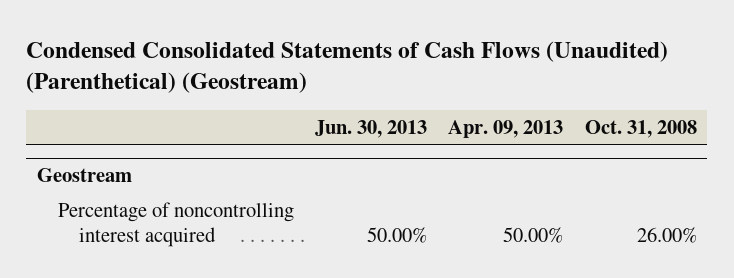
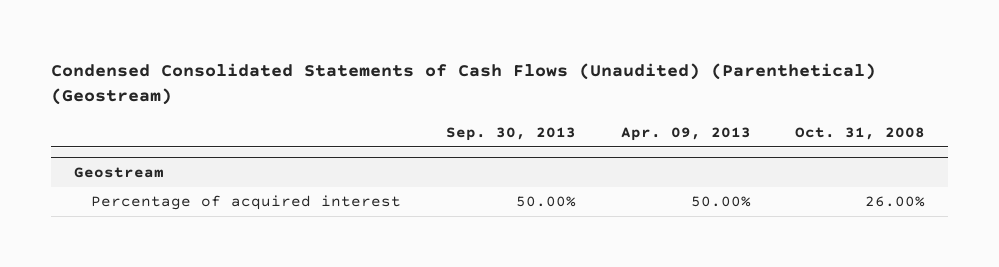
- | Jun. 30, 2013 | Apr. 09, 2013 | Oct. 31, 2008
+ | Sep. 30, 2013 | Apr. 09, 2013 | Oct. 31, 2008
@ Geostream
- Percentage of noncontrolling interest acquired | 50.00% | 50.00% | 26.00%
+ Percentage of acquired interest | 50.00% | 50.00% | 26.00%

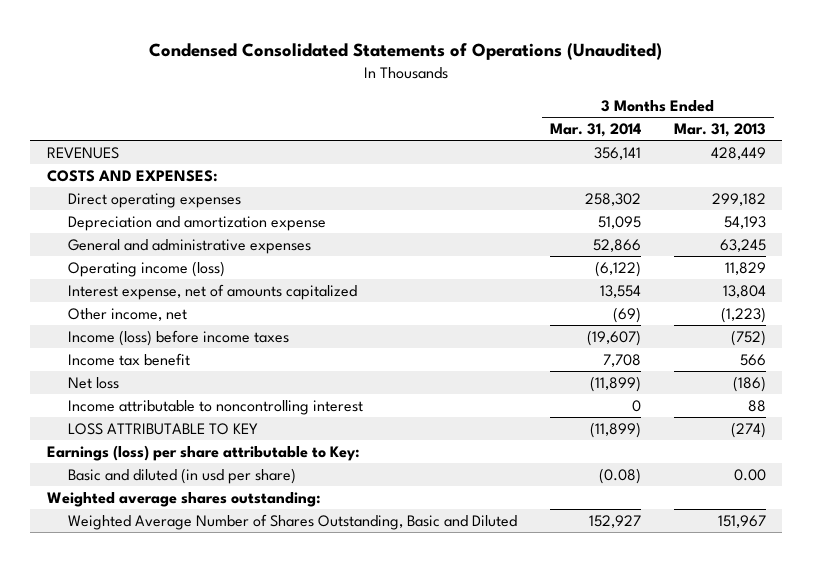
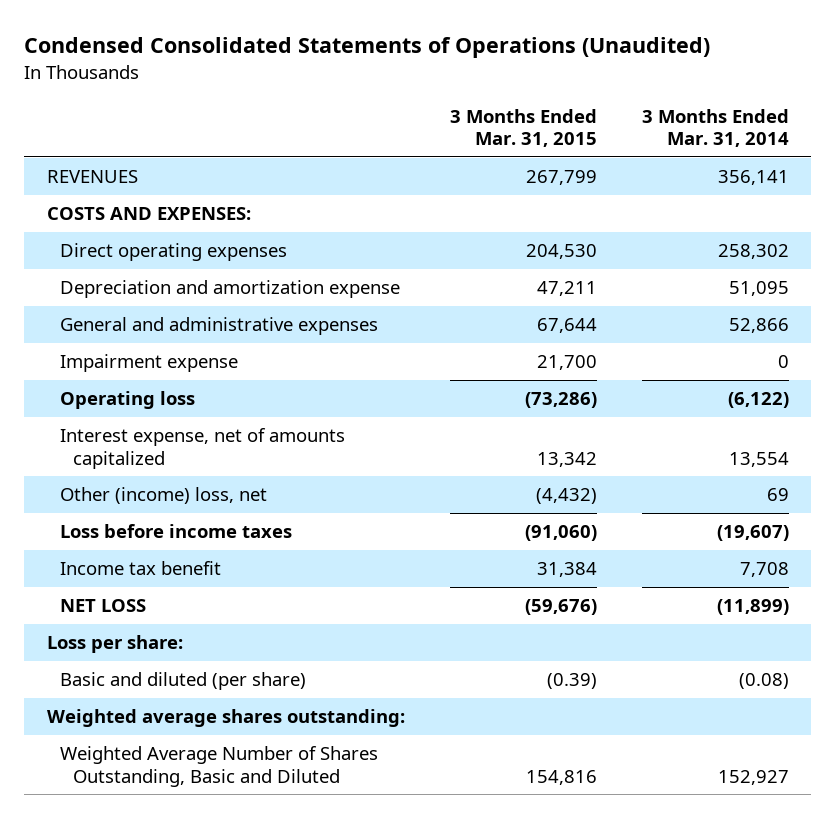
- | 3 Months Ended Mar. 31, 2014 | 3 Months Ended Mar. 31, 2013
+ | 3 Months Ended Mar. 31, 2015 | 3 Months Ended Mar. 31, 2014
- Operating income (loss) | (6,122) | 11,829
+ Impairment expense | 21,700 | 0
+ Operating loss | (73,286) | (6,122)
- Other income, net | (69) | (1,223)
- Income (loss) before income taxes | (19,607) | (752)
+ Other (income) loss, net | (4,432) | 69
+ Loss before income taxes | (91,060) | (19,607)
- Net loss | (11,899) | (186)
- Income attributable to noncontrolling interest | 0 | 88
- LOSS ATTRIBUTABLE TO KEY | (11,899) | (274)
- Earnings (loss) per share attributable to Key:
- Basic and diluted (in usd per share) | (0.08) | 0.00
+ NET LOSS | (59,676) | (11,899)
+ Loss per share:
+ Basic and diluted (per share) | (0.39) | (0.08)

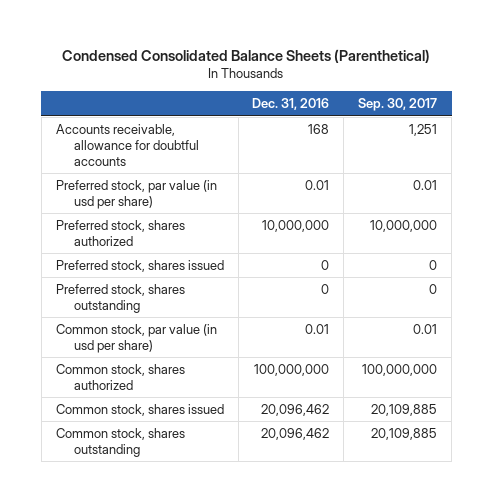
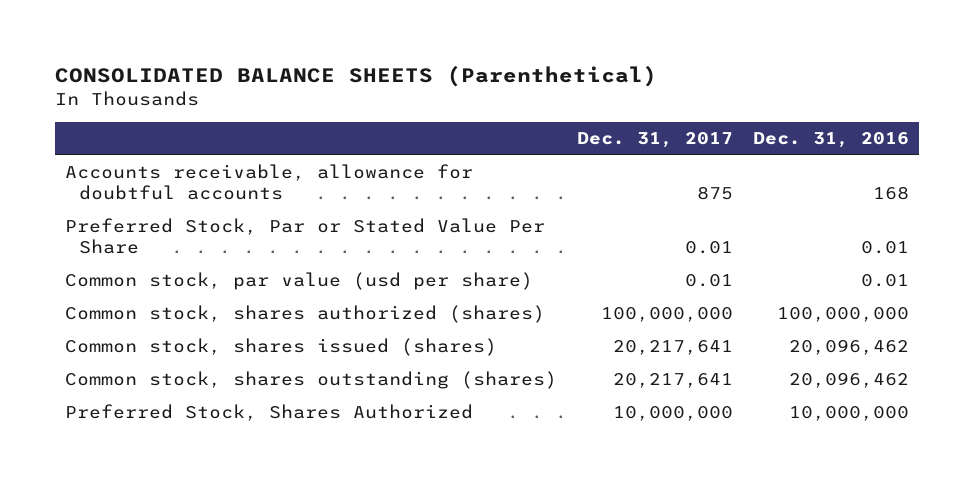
- Condensed Consolidated Balance Sheets (Parenthetical)
+ CONSOLIDATED BALANCE SHEETS (Parenthetical)
- | Dec. 31, 2016 | Sep. 30, 2017
+ | Dec. 31, 2017 | Dec. 31, 2016
- Preferred stock, par value (in usd per share) | 0.01 | 0.01
- Preferred stock, shares authorized | 10,000,000 | 10,000,000
- Preferred stock, shares issued | 0 | 0
- Preferred stock, shares outstanding | 0 | 0
- Common stock, par value (in usd per share) | 0.01 | 0.01
- Common stock, shares authorized | 100,000,000 | 100,000,000
- Common stock, shares issued | 20,096,462 | 20,109,885
- Common stock, shares outstanding | 20,096,462 | 20,109,885
+ Preferred Stock, Par or Stated Value Per Share | 0.01 | 0.01
+ Common stock, par value (usd per share) | 0.01 | 0.01
+ Common stock, shares authorized (shares) | 100,000,000 | 100,000,000
+ Common stock, shares issued (shares) | 20,217,641 | 20,096,462
+ Common stock, shares outstanding (shares) | 20,217,641 | 20,096,462
+ Preferred Stock, Shares Authorized | 10,000,000 | 10,000,000

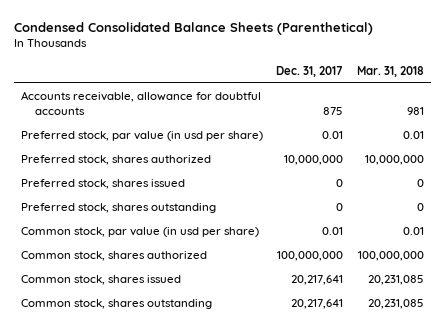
- CONSOLIDATED BALANCE SHEETS (Parenthetical)
+ Condensed Consolidated Balance Sheets (Parenthetical)
- | Dec. 31, 2017 | Dec. 31, 2016
+ | Dec. 31, 2017 | Mar. 31, 2018
- Preferred Stock, Par or Stated Value Per Share | 0.01 | 0.01
- Common stock, par value (usd per share) | 0.01 | 0.01
- Common stock, shares authorized (shares) | 100,000,000 | 100,000,000
- Common stock, shares issued (shares) | 20,217,641 | 20,096,462
- Common stock, shares outstanding (shares) | 20,217,641 | 20,096,462
- Preferred Stock, Shares Authorized | 10,000,000 | 10,000,000
+ Preferred stock, par value (in usd per share) | 0.01 | 0.01
+ Preferred stock, shares authorized | 10,000,000 | 10,000,000
+ Preferred stock, shares issued | 0 | 0
+ Preferred stock, shares outstanding | 0 | 0
+ Common stock, par value (in usd per share) | 0.01 | 0.01
+ Common stock, shares authorized | 100,000,000 | 100,000,000
+ Common stock, shares issued | 20,217,641 | 20,231,085
+ Common stock, shares outstanding | 20,217,641 | 20,231,085

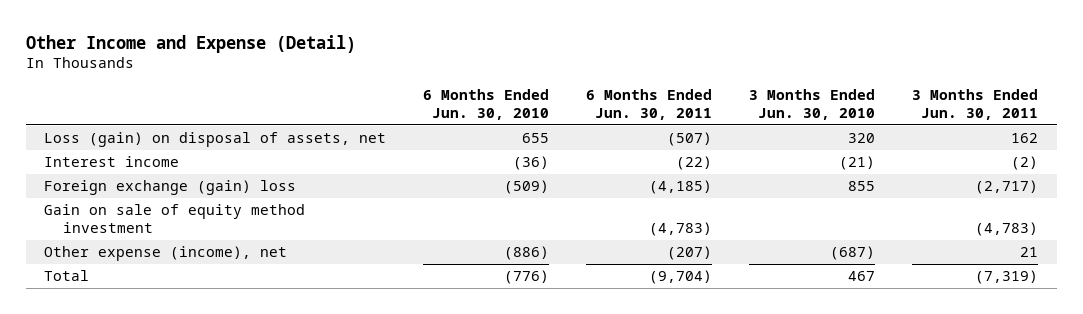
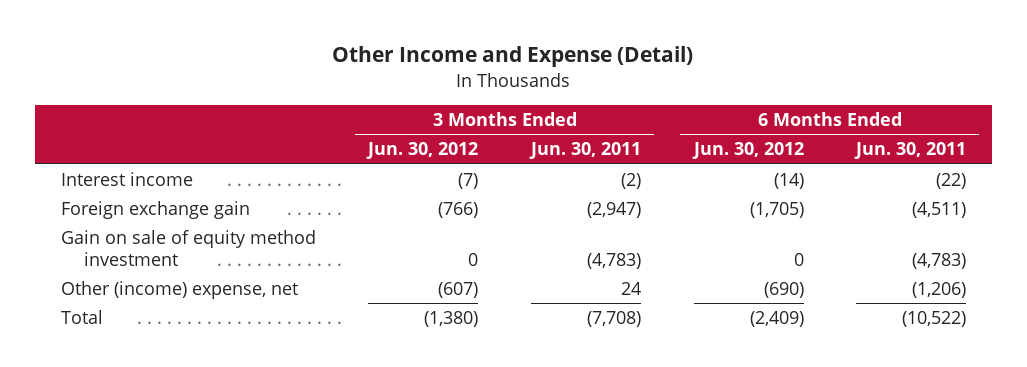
- | 6 Months Ended Jun. 30, 2010 | 6 Months Ended Jun. 30, 2011 | 3 Months Ended Jun. 30, 2010 | 3 Months Ended Jun. 30, 2011
+ | 3 Months Ended Jun. 30, 2012 | 3 Months Ended Jun. 30, 2011 | 6 Months Ended Jun. 30, 2012 | 6 Months Ended Jun. 30, 2011
- Loss (gain) on disposal of assets, net | 655 | (507) | 320 | 162
- Foreign exchange (gain) loss | (509) | (4,185) | 855 | (2,717)
+ Foreign exchange gain | (766) | (2,947) | (1,705) | (4,511)
- Other expense (income), net | (886) | (207) | (687) | 21
- Total | (776) | (9,704) | 467 | (7,319)
+ Other (income) expense, net | (607) | 24 | (690) | (1,206)
+ Total | (1,380) | (7,708) | (2,409) | (10,522)

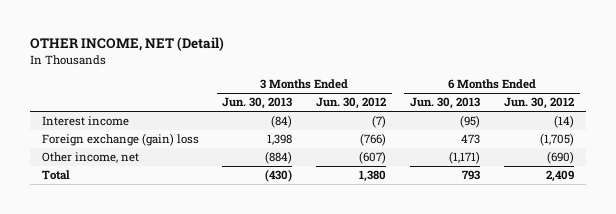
- Other Income and Expense (Detail)
+ OTHER INCOME, NET (Detail)
- | 3 Months Ended Jun. 30, 2012 | 3 Months Ended Jun. 30, 2011 | 6 Months Ended Jun. 30, 2012 | 6 Months Ended Jun. 30, 2011
+ | 3 Months Ended Jun. 30, 2013 | 3 Months Ended Jun. 30, 2012 | 6 Months Ended Jun. 30, 2013 | 6 Months Ended Jun. 30, 2012
- Foreign exchange gain | (766) | (2,947) | (1,705) | (4,511)
- Gain on sale of equity method investment | 0 | (4,783) | 0 | (4,783)
- Other (income) expense, net | (607) | 24 | (690) | (1,206)
- Total | (1,380) | (7,708) | (2,409) | (10,522)
+ Foreign exchange (gain) loss | 1,398 | (766) | 473 | (1,705)
+ Other income, net | (884) | (607) | (1,171) | (690)
+ Total | (430) | 1,380 | 793 | 2,409

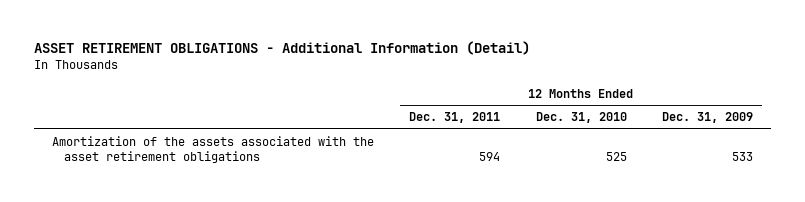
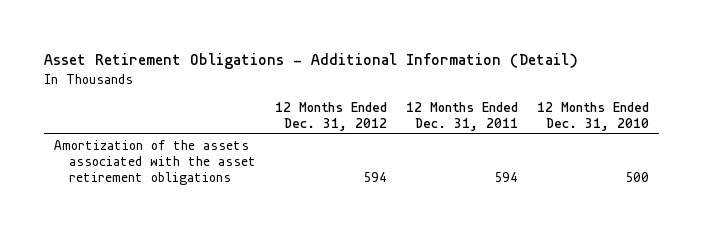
- ASSET RETIREMENT OBLIGATIONS - Additional Information (Detail)
+ Asset Retirement Obligations - Additional Information (Detail)
- | 12 Months Ended Dec. 31, 2011 | 12 Months Ended Dec. 31, 2010 | 12 Months Ended Dec. 31, 2009
+ | 12 Months Ended Dec. 31, 2012 | 12 Months Ended Dec. 31, 2011 | 12 Months Ended Dec. 31, 2010
- Amortization of the assets associated with the asset retirement obligations | 594 | 525 | 533
+ Amortization of the assets associated with the asset retirement obligations | 594 | 594 | 500

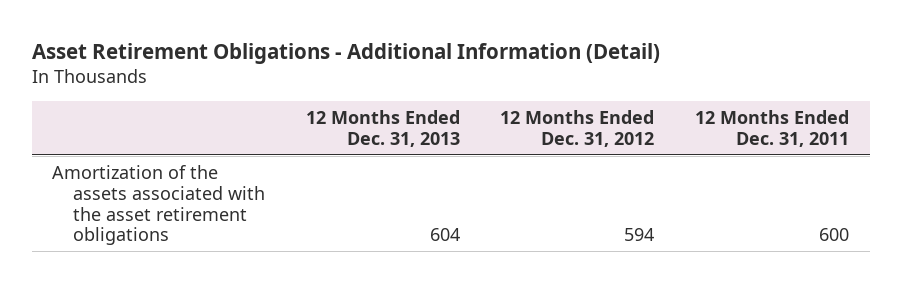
- | 12 Months Ended Dec. 31, 2012 | 12 Months Ended Dec. 31, 2011 | 12 Months Ended Dec. 31, 2010
+ | 12 Months Ended Dec. 31, 2013 | 12 Months Ended Dec. 31, 2012 | 12 Months Ended Dec. 31, 2011
- Amortization of the assets associated with the asset retirement obligations | 594 | 594 | 500
+ Amortization of the assets associated with the asset retirement obligations | 604 | 594 | 600

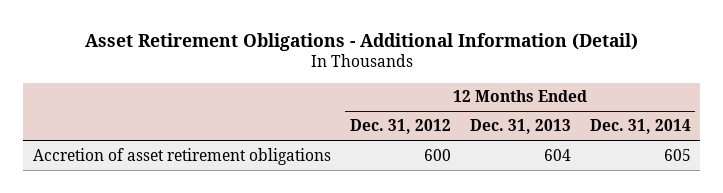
- | 12 Months Ended Dec. 31, 2013 | 12 Months Ended Dec. 31, 2012 | 12 Months Ended Dec. 31, 2011
+ | 12 Months Ended Dec. 31, 2012 | 12 Months Ended Dec. 31, 2013 | 12 Months Ended Dec. 31, 2014
- Amortization of the assets associated with the asset retirement obligations | 604 | 594 | 600
+ Accretion of asset retirement obligations | 600 | 604 | 605

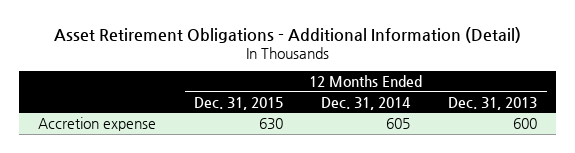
- | 12 Months Ended Dec. 31, 2012 | 12 Months Ended Dec. 31, 2013 | 12 Months Ended Dec. 31, 2014
+ | 12 Months Ended Dec. 31, 2015 | 12 Months Ended Dec. 31, 2014 | 12 Months Ended Dec. 31, 2013
- Accretion of asset retirement obligations | 600 | 604 | 605
+ Accretion expense | 630 | 605 | 600

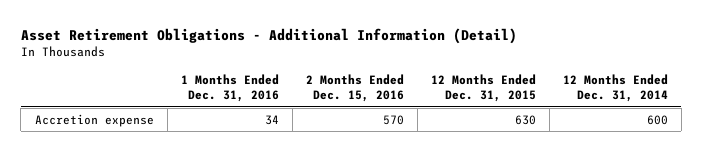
- | 12 Months Ended Dec. 31, 2015 | 12 Months Ended Dec. 31, 2014 | 12 Months Ended Dec. 31, 2013
+ | 1 Months Ended Dec. 31, 2016 | 2 Months Ended Dec. 15, 2016 | 12 Months Ended Dec. 31, 2015 | 12 Months Ended Dec. 31, 2014
- Accretion expense | 630 | 605 | 600
+ Accretion expense | 34 | 570 | 630 | 600

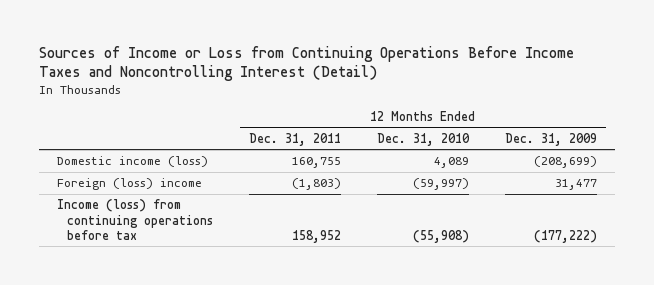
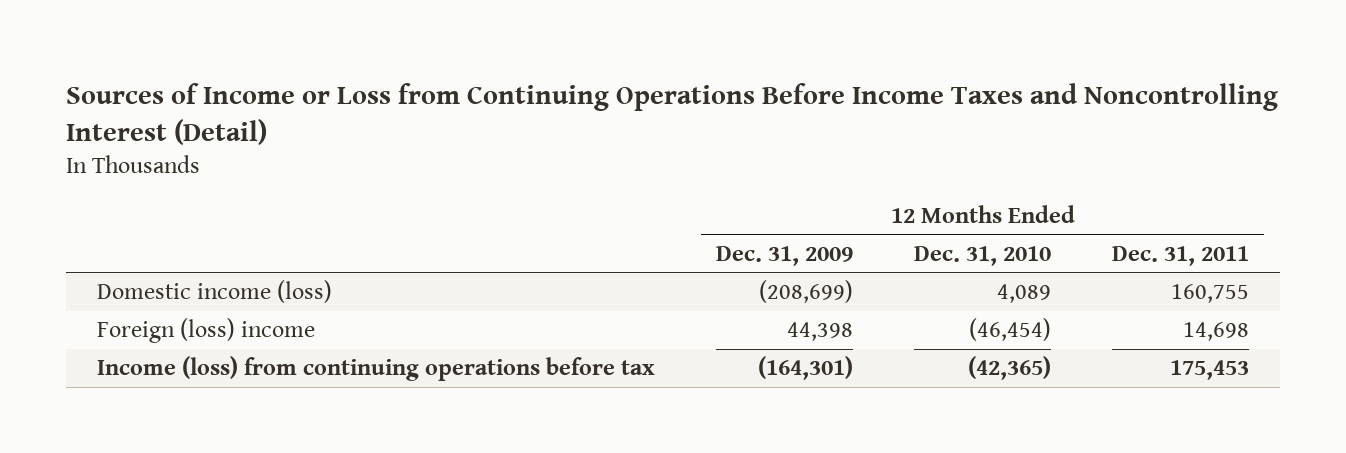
- | 12 Months Ended Dec. 31, 2011 | 12 Months Ended Dec. 31, 2010 | 12 Months Ended Dec. 31, 2009
+ | 12 Months Ended Dec. 31, 2009 | 12 Months Ended Dec. 31, 2010 | 12 Months Ended Dec. 31, 2011
- Foreign (loss) income | (1,803) | (59,997) | 31,477
- Income (loss) from continuing operations before tax | 158,952 | (55,908) | (177,222)
+ Foreign (loss) income | 44,398 | (46,454) | 14,698
+ Income (loss) from continuing operations before tax | (164,301) | (42,365) | 175,453

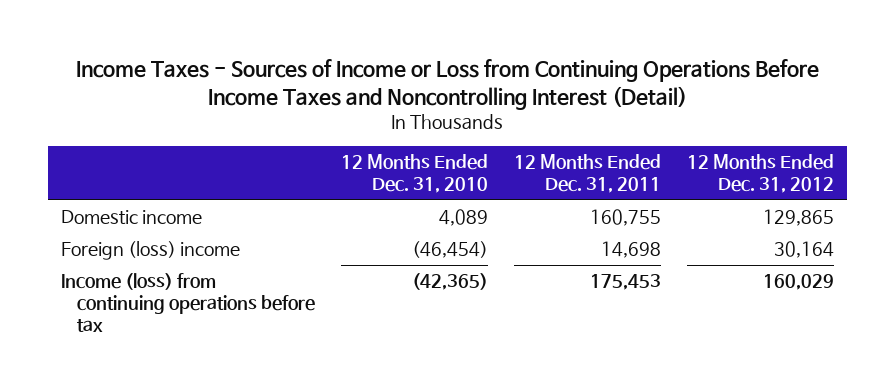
- Sources of Income or Loss from Continuing Operations Before Income Taxes and Noncontrolling Interest (Detail)
+ Income Taxes - Sources of Income or Loss from Continuing Operations Before Income Taxes and Noncontrolling Interest (Detail)
- | 12 Months Ended Dec. 31, 2009 | 12 Months Ended Dec. 31, 2010 | 12 Months Ended Dec. 31, 2011
+ | 12 Months Ended Dec. 31, 2010 | 12 Months Ended Dec. 31, 2011 | 12 Months Ended Dec. 31, 2012
- Domestic income (loss) | (208,699) | 4,089 | 160,755
+ Domestic income | 4,089 | 160,755 | 129,865

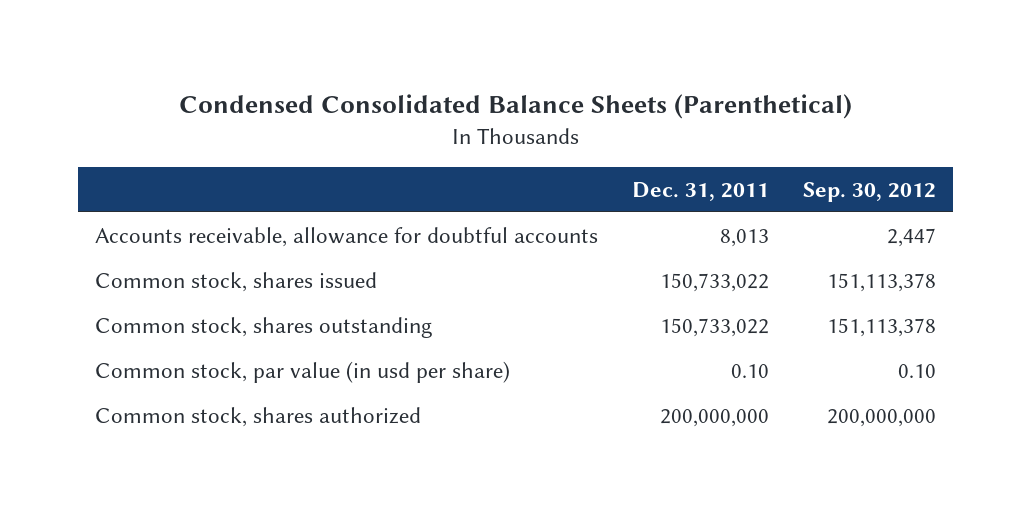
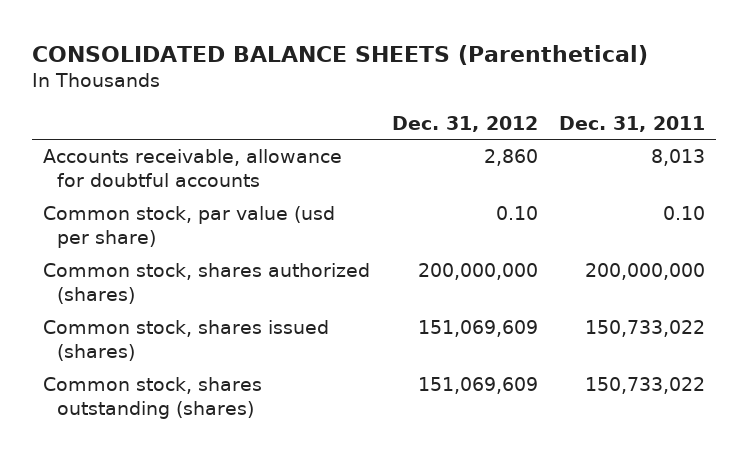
- Condensed Consolidated Balance Sheets (Parenthetical)
+ CONSOLIDATED BALANCE SHEETS (Parenthetical)
- | Dec. 31, 2011 | Sep. 30, 2012
+ | Dec. 31, 2012 | Dec. 31, 2011
- Common stock, shares issued | 150,733,022 | 151,113,378
- Common stock, shares outstanding | 150,733,022 | 151,113,378
- Common stock, par value (in usd per share) | 0.10 | 0.10
- Common stock, shares authorized | 200,000,000 | 200,000,000
+ Common stock, par value (usd per share) | 0.10 | 0.10
+ Common stock, shares authorized (shares) | 200,000,000 | 200,000,000
+ Common stock, shares issued (shares) | 151,069,609 | 150,733,022
+ Common stock, shares outstanding (shares) | 151,069,609 | 150,733,022

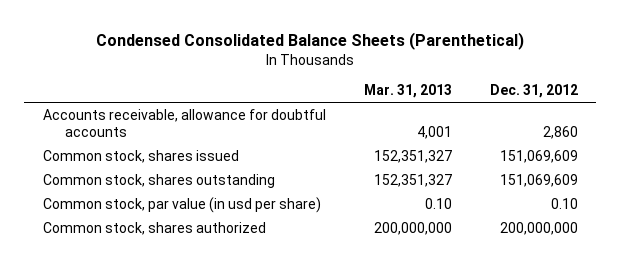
- CONSOLIDATED BALANCE SHEETS (Parenthetical)
+ Condensed Consolidated Balance Sheets (Parenthetical)
- | Dec. 31, 2012 | Dec. 31, 2011
+ | Mar. 31, 2013 | Dec. 31, 2012
- Common stock, par value (usd per share) | 0.10 | 0.10
- Common stock, shares authorized (shares) | 200,000,000 | 200,000,000
- Common stock, shares issued (shares) | 151,069,609 | 150,733,022
- Common stock, shares outstanding (shares) | 151,069,609 | 150,733,022
+ Common stock, shares issued | 152,351,327 | 151,069,609
+ Common stock, shares outstanding | 152,351,327 | 151,069,609
+ Common stock, par value (in usd per share) | 0.10 | 0.10
+ Common stock, shares authorized | 200,000,000 | 200,000,000

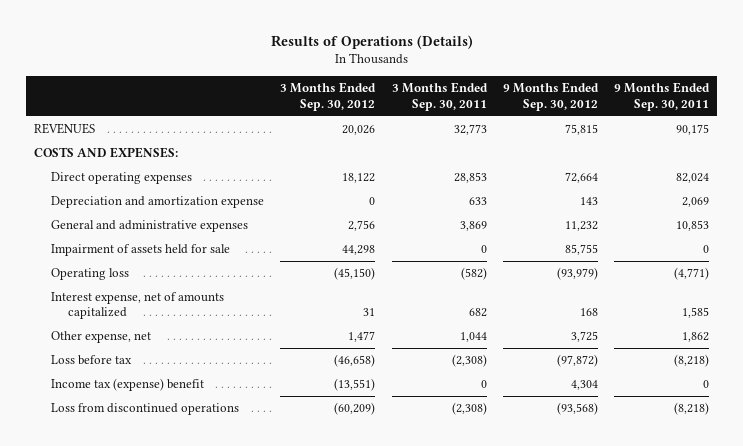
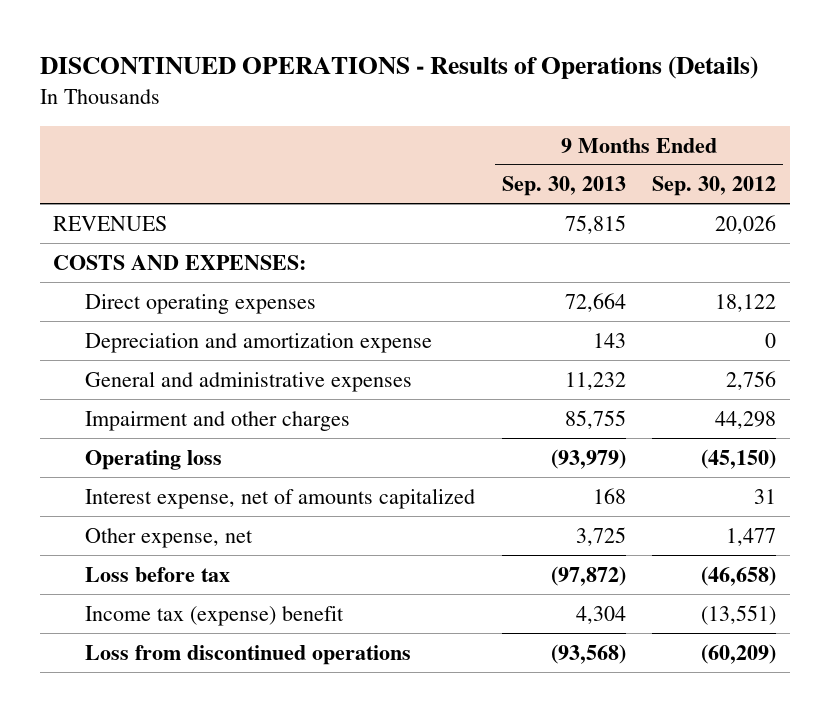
- Results of Operations (Details)
+ DISCONTINUED OPERATIONS - Results of Operations (Details)
- | 3 Months Ended Sep. 30, 2012 | 3 Months Ended Sep. 30, 2011 | 9 Months Ended Sep. 30, 2012 | 9 Months Ended Sep. 30, 2011
+ | 9 Months Ended Sep. 30, 2013 | 9 Months Ended Sep. 30, 2012
- REVENUES | 20,026 | 32,773 | 75,815 | 90,175
+ REVENUES | 75,815 | 20,026
- Direct operating expenses | 18,122 | 28,853 | 72,664 | 82,024
- Depreciation and amortization expense | 0 | 633 | 143 | 2,069
- General and administrative expenses | 2,756 | 3,869 | 11,232 | 10,853
- Impairment of assets held for sale | 44,298 | 0 | 85,755 | 0
- Operating loss | (45,150) | (582) | (93,979) | (4,771)
- Interest expense, net of amounts capitalized | 31 | 682 | 168 | 1,585
- Other expense, net | 1,477 | 1,044 | 3,725 | 1,862
- Loss before tax | (46,658) | (2,308) | (97,872) | (8,218)
- Income tax (expense) benefit | (13,551) | 0 | 4,304 | 0
- Loss from discontinued operations | (60,209) | (2,308) | (93,568) | (8,218)
+ Direct operating expenses | 72,664 | 18,122
+ Depreciation and amortization expense | 143 | 0
+ General and administrative expenses | 11,232 | 2,756
+ Impairment and other charges | 85,755 | 44,298
+ Operating loss | (93,979) | (45,150)
+ Interest expense, net of amounts capitalized | 168 | 31
+ Other expense, net | 3,725 | 1,477
+ Loss before tax | (97,872) | (46,658)
+ Income tax (expense) benefit | 4,304 | (13,551)
+ Loss from discontinued operations | (93,568) | (60,209)

